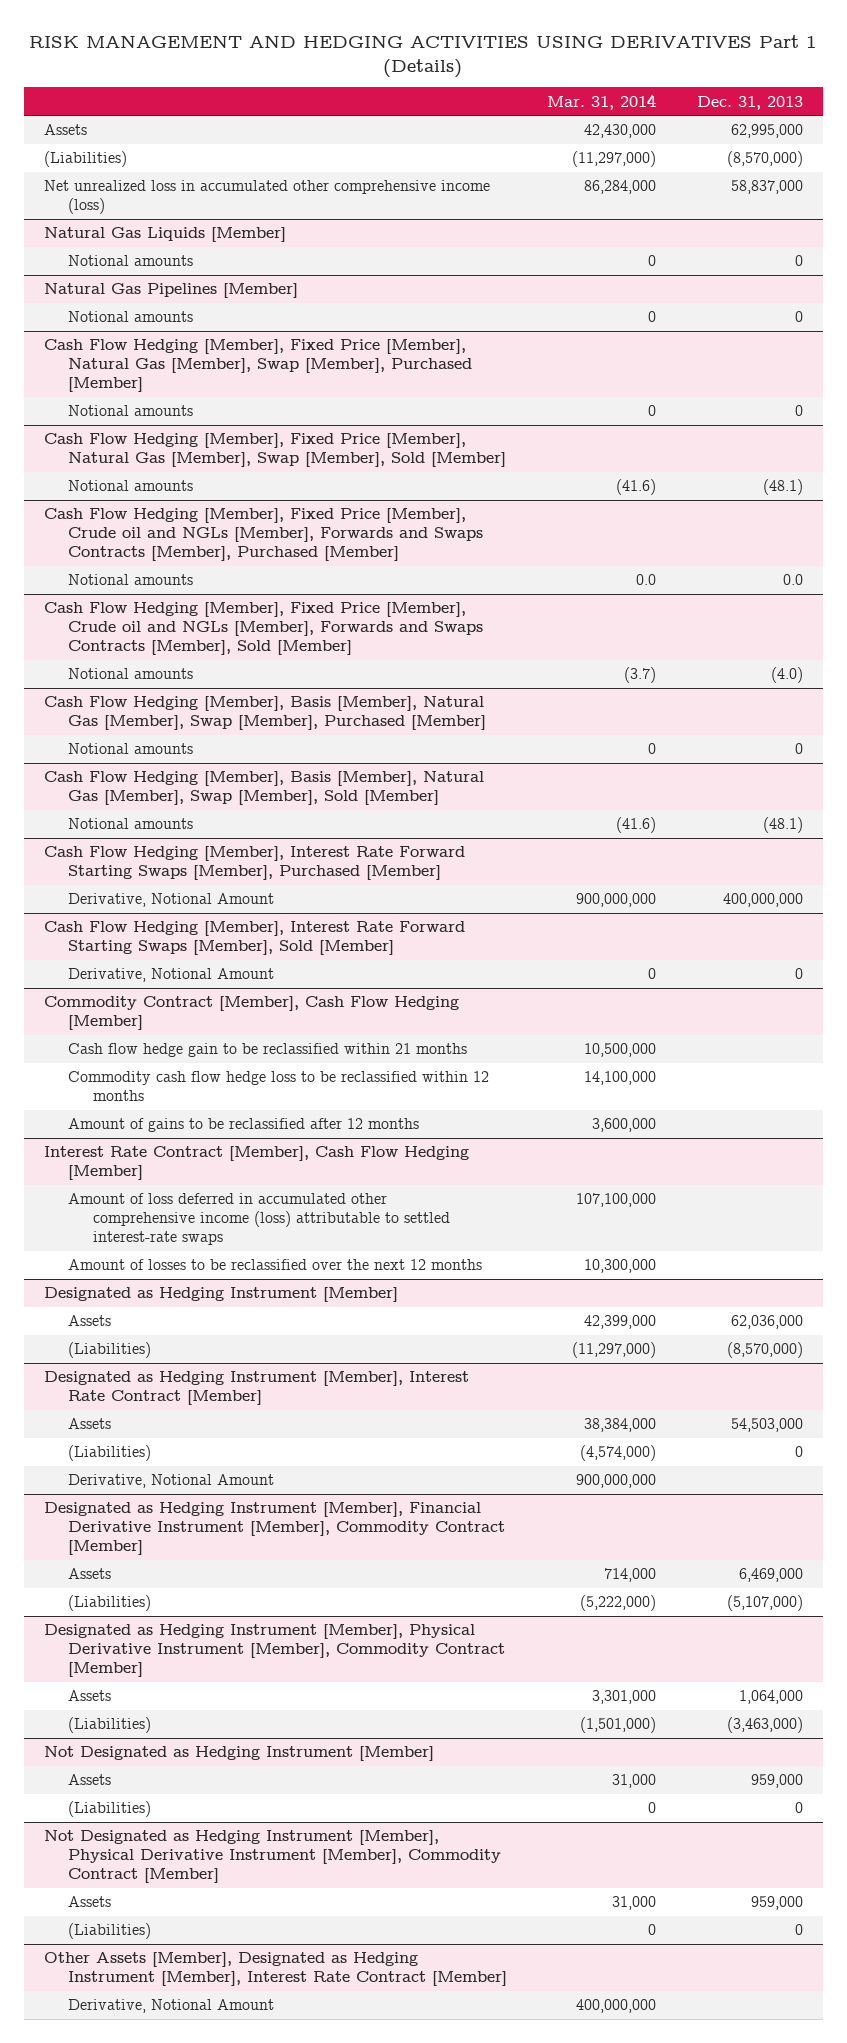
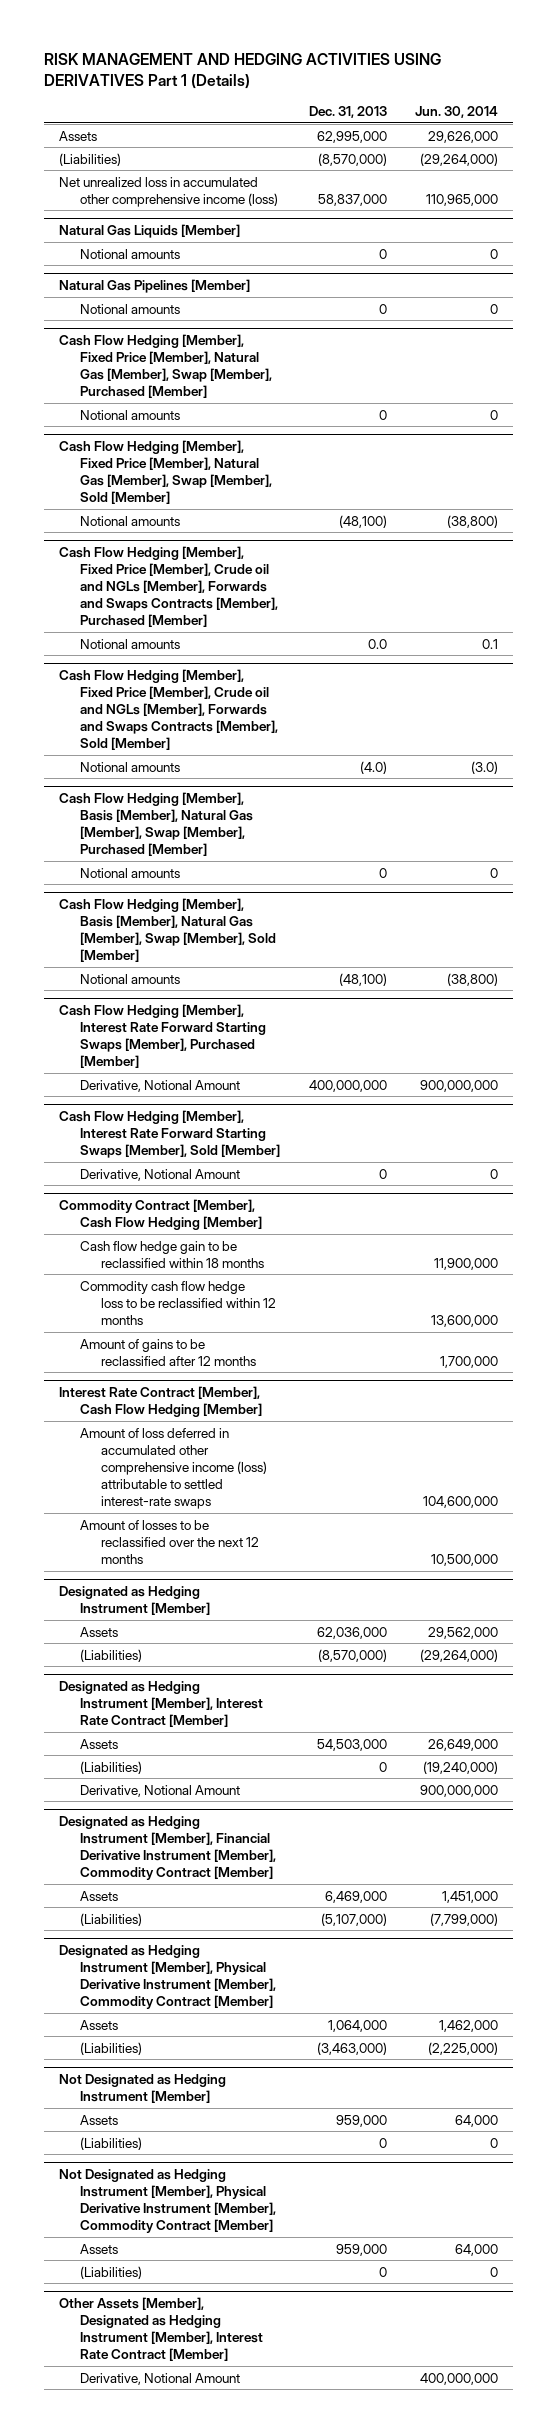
- | Mar. 31, 2014 | Dec. 31, 2013
+ | Dec. 31, 2013 | Jun. 30, 2014
@ Cash Flow Hedging [Member], Fixed Price [Member], Natural Gas [Member], Swap [Member], Sold [Member]
- Notional amounts | (41.6) | (48.1)
+ Notional amounts | (48,100) | (38,800)
@ Cash Flow Hedging [Member], Basis [Member], Natural Gas [Member], Swap [Member], Sold [Member]
- Notional amounts | (41.6) | (48.1)
+ Notional amounts | (48,100) | (38,800)
@ Commodity Contract [Member], Cash Flow Hedging [Member]
- Cash flow hedge gain to be reclassified within 21 months | 10,500,000 |
+ Cash flow hedge gain to be reclassified within 18 months | | 11,900,000

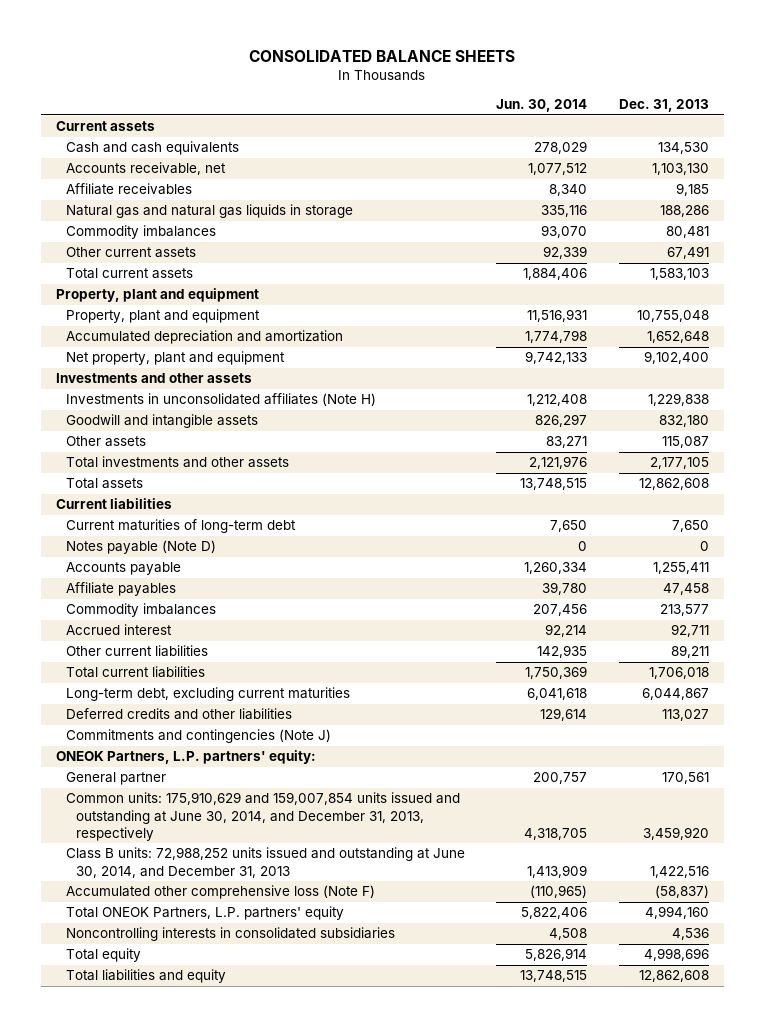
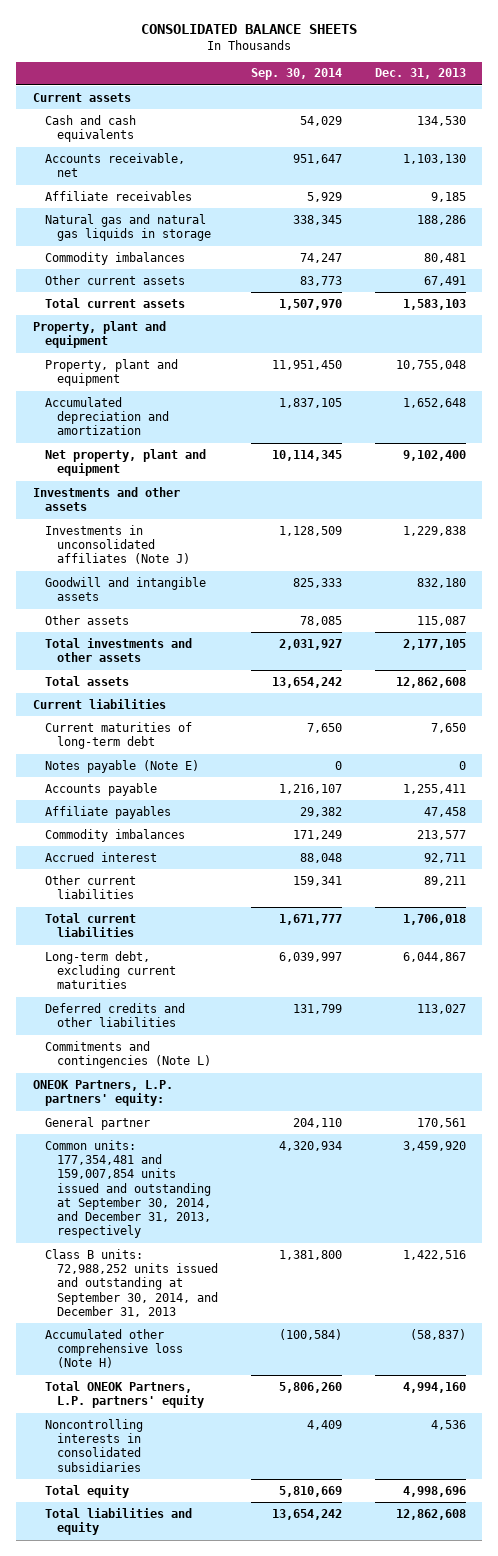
- | Jun. 30, 2014 | Dec. 31, 2013
+ | Sep. 30, 2014 | Dec. 31, 2013
- Investments in unconsolidated affiliates (Note H) | 1,212,408 | 1,229,838
+ Investments in unconsolidated affiliates (Note J) | 1,128,509 | 1,229,838
- Notes payable (Note D) | 0 | 0
+ Notes payable (Note E) | 0 | 0
- Commitments and contingencies (Note J)
+ Commitments and contingencies (Note L)
- Common units: 175,910,629 and 159,007,854 units issued and outstanding at June 30, 2014, and December 31, 2013, respectively | 4,318,705 | 3,459,920
- Class B units: 72,988,252 units issued and outstanding at June 30, 2014, and December 31, 2013 | 1,413,909 | 1,422,516
- Accumulated other comprehensive loss (Note F) | (110,965) | (58,837)
+ Common units: 177,354,481 and 159,007,854 units issued and outstanding at September 30, 2014, and December 31, 2013, respectively | 4,320,934 | 3,459,920
+ Class B units: 72,988,252 units issued and outstanding at September 30, 2014, and December 31, 2013 | 1,381,800 | 1,422,516
+ Accumulated other comprehensive loss (Note H) | (100,584) | (58,837)

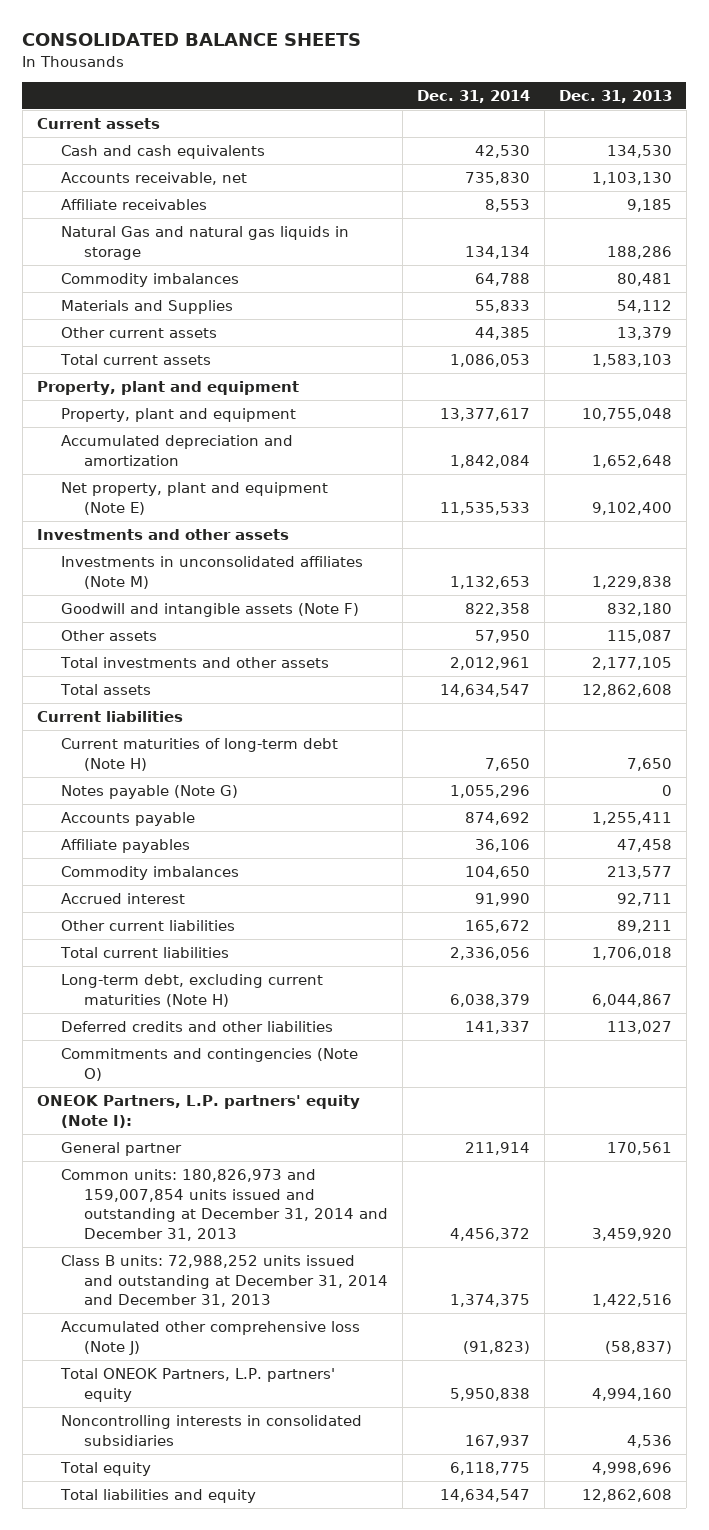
- | Sep. 30, 2014 | Dec. 31, 2013
+ | Dec. 31, 2014 | Dec. 31, 2013
- Natural gas and natural gas liquids in storage | 338,345 | 188,286
+ Natural Gas and natural gas liquids in storage | 134,134 | 188,286
- Other current assets | 83,773 | 67,491
+ Materials and Supplies | 55,833 | 54,112
+ Other current assets | 44,385 | 13,379
- Net property, plant and equipment | 10,114,345 | 9,102,400
+ Net property, plant and equipment (Note E) | 11,535,533 | 9,102,400
- Investments in unconsolidated affiliates (Note J) | 1,128,509 | 1,229,838
- Goodwill and intangible assets | 825,333 | 832,180
+ Investments in unconsolidated affiliates (Note M) | 1,132,653 | 1,229,838
+ Goodwill and intangible assets (Note F) | 822,358 | 832,180
- Current maturities of long-term debt | 7,650 | 7,650
- Notes payable (Note E) | 0 | 0
+ Current maturities of long-term debt (Note H) | 7,650 | 7,650
+ Notes payable (Note G) | 1,055,296 | 0
- Long-term debt, excluding current maturities | 6,039,997 | 6,044,867
+ Long-term debt, excluding current maturities (Note H) | 6,038,379 | 6,044,867
- Commitments and contingencies (Note L)
- ONEOK Partners, L.P. partners' equity:
+ Commitments and contingencies (Note O)
+ ONEOK Partners, L.P. partners' equity (Note I):
- Common units: 177,354,481 and 159,007,854 units issued and outstanding at September 30, 2014, and December 31, 2013, respectively | 4,320,934 | 3,459,920
- Class B units: 72,988,252 units issued and outstanding at September 30, 2014, and December 31, 2013 | 1,381,800 | 1,422,516
- Accumulated other comprehensive loss (Note H) | (100,584) | (58,837)
+ Common units: 180,826,973 and 159,007,854 units issued and outstanding at December 31, 2014 and December 31, 2013 | 4,456,372 | 3,459,920
+ Class B units: 72,988,252 units issued and outstanding at December 31, 2014 and December 31, 2013 | 1,374,375 | 1,422,516
+ Accumulated other comprehensive loss (Note J) | (91,823) | (58,837)

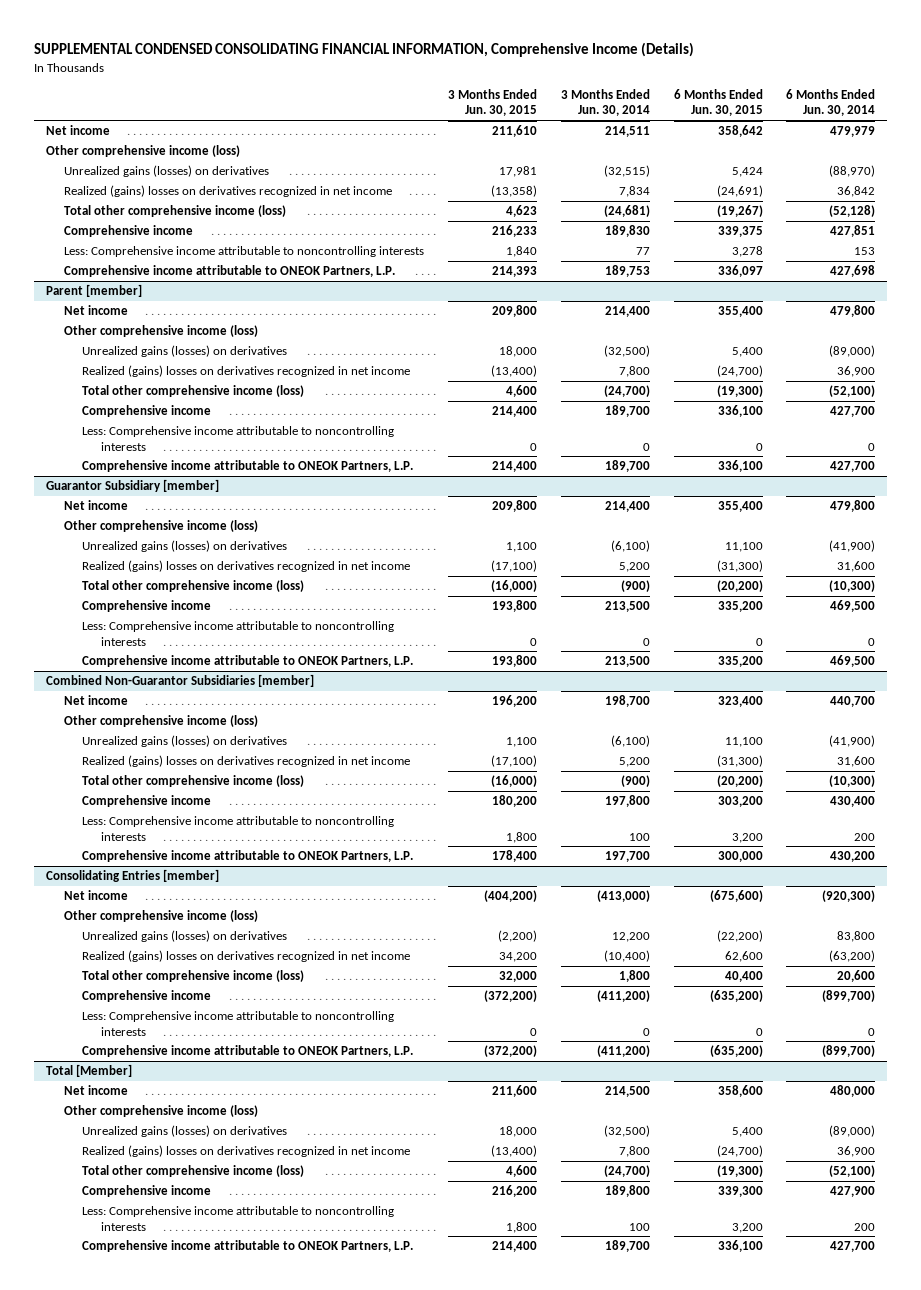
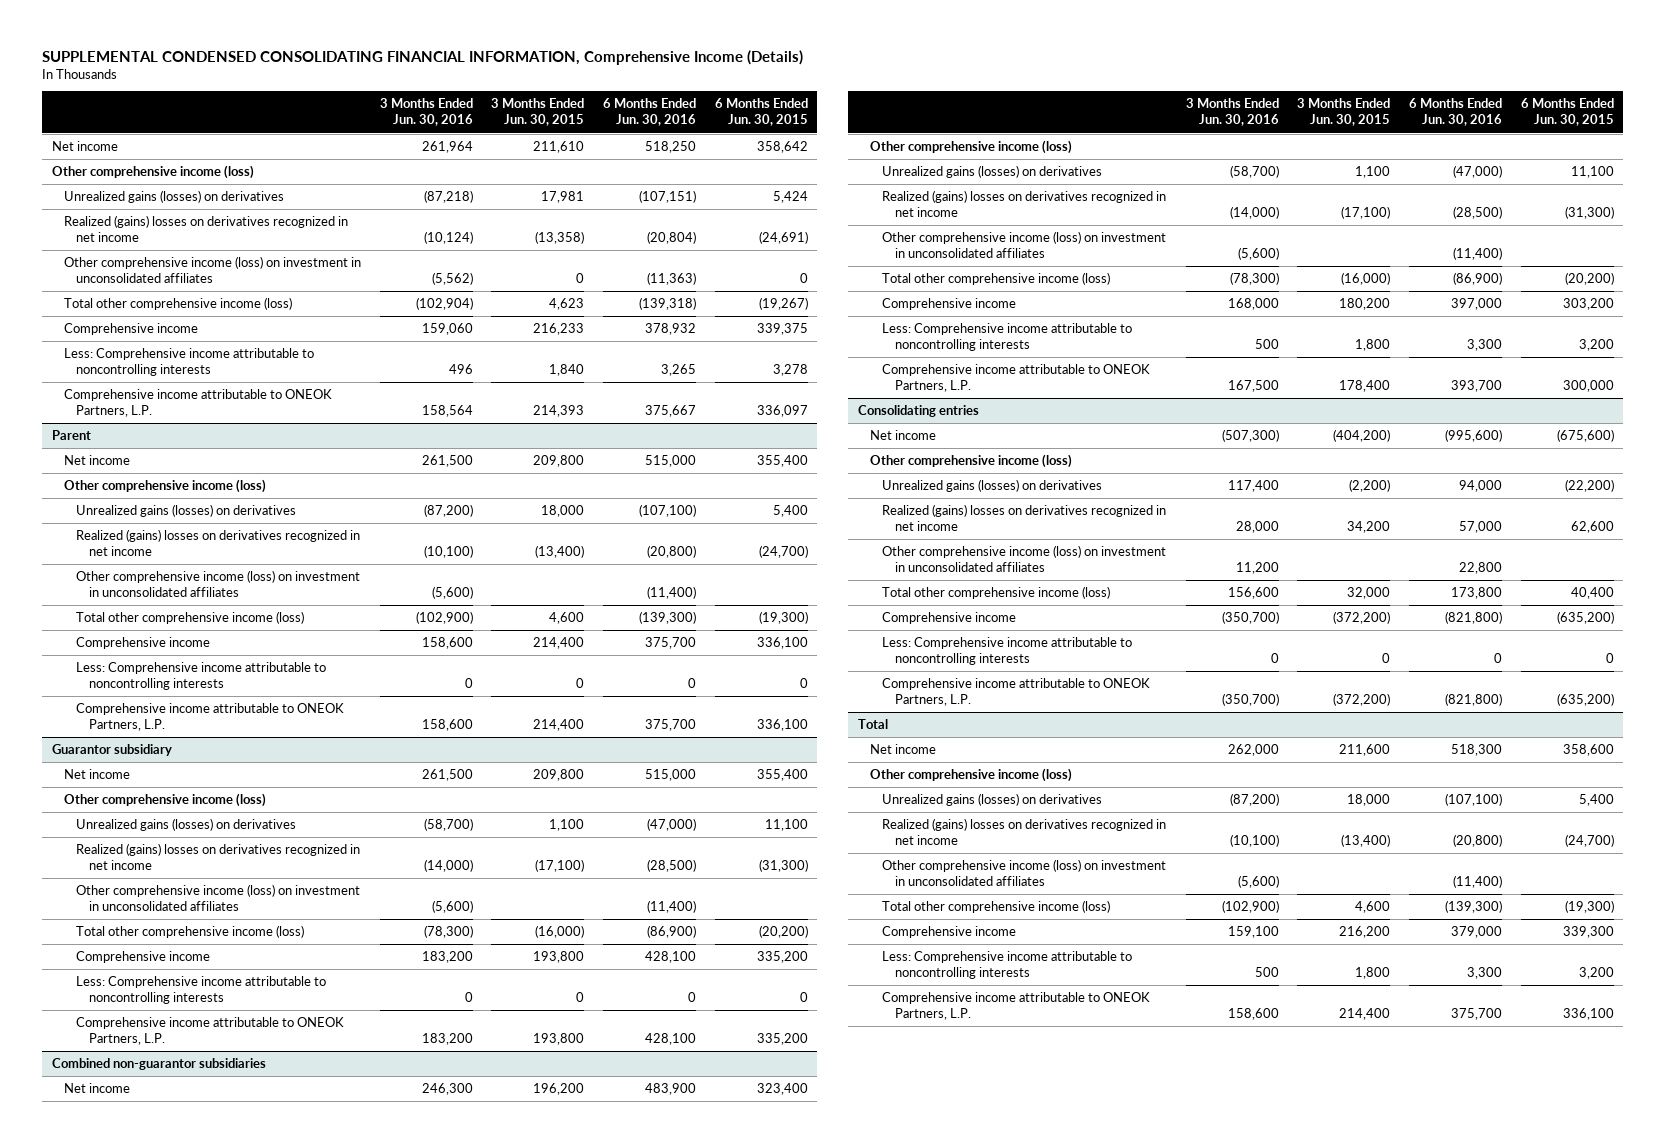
- | 3 Months Ended Jun. 30, 2015 | 3 Months Ended Jun. 30, 2014 | 6 Months Ended Jun. 30, 2015 | 6 Months Ended Jun. 30, 2014
+ | 3 Months Ended Jun. 30, 2016 | 3 Months Ended Jun. 30, 2015 | 6 Months Ended Jun. 30, 2016 | 6 Months Ended Jun. 30, 2015
+ Other comprehensive income (loss) on investment in unconsolidated affiliates | (5,562) | 0 | (11,363) | 0
- Parent [member]
+ Parent
+ Other comprehensive income (loss) on investment in unconsolidated affiliates | (5,600) | | (11,400) |
- Guarantor Subsidiary [member]
+ Guarantor subsidiary
+ Other comprehensive income (loss) on investment in unconsolidated affiliates | (5,600) | | (11,400) |
- Combined Non-Guarantor Subsidiaries [member]
+ Combined non-guarantor subsidiaries
+ Other comprehensive income (loss) on investment in unconsolidated affiliates | (5,600) | | (11,400) |
- Consolidating Entries [member]
+ Consolidating entries
+ Other comprehensive income (loss) on investment in unconsolidated affiliates | 11,200 | | 22,800 |
- Total [Member]
+ Total
+ Other comprehensive income (loss) on investment in unconsolidated affiliates | (5,600) | | (11,400) |

